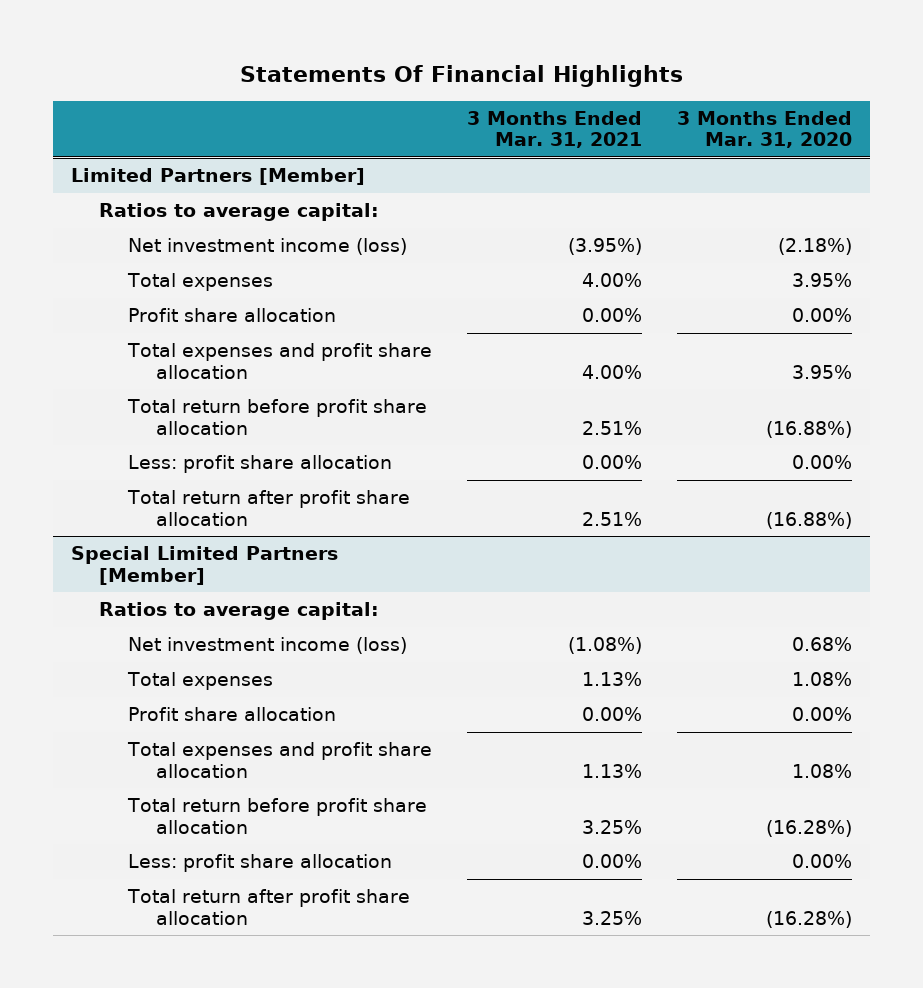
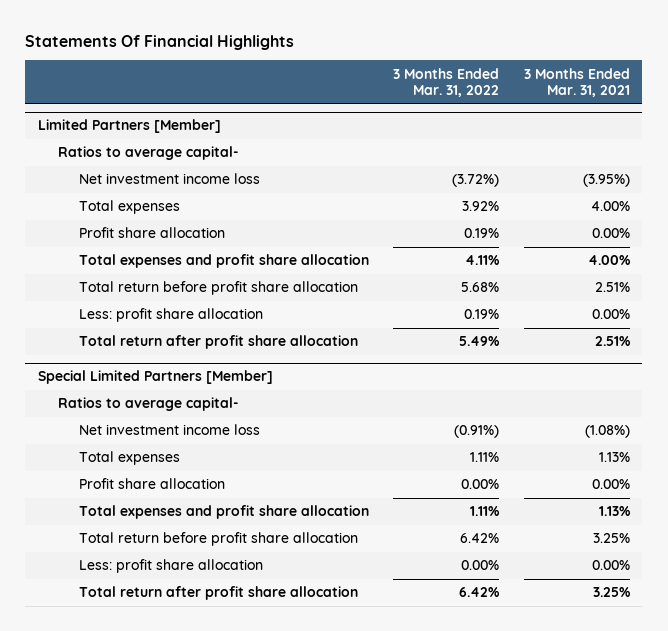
- | 3 Months Ended Mar. 31, 2021 | 3 Months Ended Mar. 31, 2020
+ | 3 Months Ended Mar. 31, 2022 | 3 Months Ended Mar. 31, 2021
@ Limited Partners [Member]
- Ratios to average capital:
- Net investment income (loss) | (3.95%) | (2.18%)
+ Ratios to average capital-
+ Net investment income loss | (3.72%) | (3.95%)
@ Special Limited Partners [Member]
- Ratios to average capital:
- Net investment income (loss) | (1.08%) | 0.68%
+ Ratios to average capital-
+ Net investment income loss | (0.91%) | (1.08%)

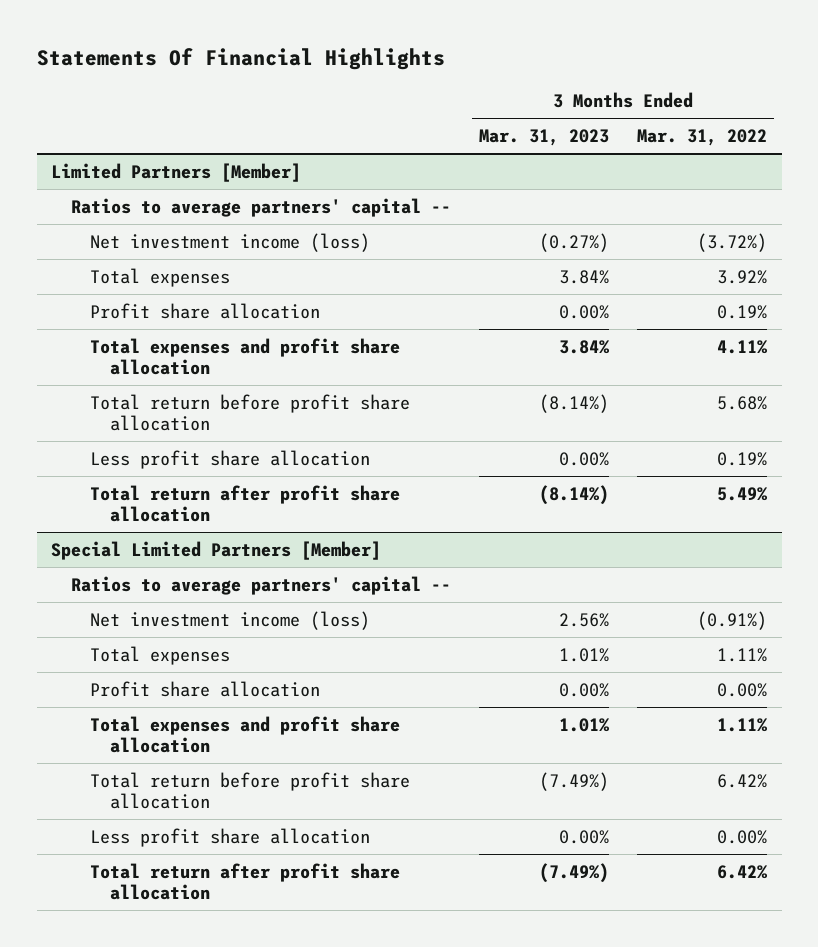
- | 3 Months Ended Mar. 31, 2022 | 3 Months Ended Mar. 31, 2021
+ | 3 Months Ended Mar. 31, 2023 | 3 Months Ended Mar. 31, 2022
@ Limited Partners [Member]
- Ratios to average capital-
- Net investment income loss | (3.72%) | (3.95%)
+ Ratios to average partners' capital --
+ Net investment income (loss) | (0.27%) | (3.72%)
- Less: profit share allocation | 0.19% | 0.00%
+ Less profit share allocation | 0.00% | 0.19%
@ Special Limited Partners [Member]
- Ratios to average capital-
- Net investment income loss | (0.91%) | (1.08%)
+ Ratios to average partners' capital --
+ Net investment income (loss) | 2.56% | (0.91%)
- Less: profit share allocation | 0.00% | 0.00%
+ Less profit share allocation | 0.00% | 0.00%

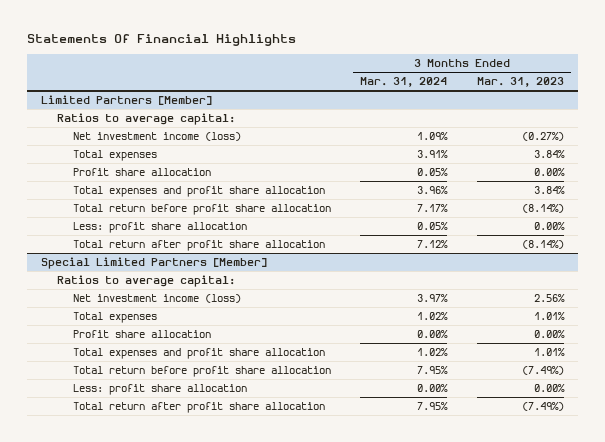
- | 3 Months Ended Mar. 31, 2023 | 3 Months Ended Mar. 31, 2022
+ | 3 Months Ended Mar. 31, 2024 | 3 Months Ended Mar. 31, 2023
@ Limited Partners [Member]
- Ratios to average partners' capital --
+ Ratios to average capital:
- Less profit share allocation | 0.00% | 0.19%
+ Less: profit share allocation | 0.05% | 0.00%
@ Special Limited Partners [Member]
- Ratios to average partners' capital --
+ Ratios to average capital:
- Less profit share allocation | 0.00% | 0.00%
+ Less: profit share allocation | 0.00% | 0.00%

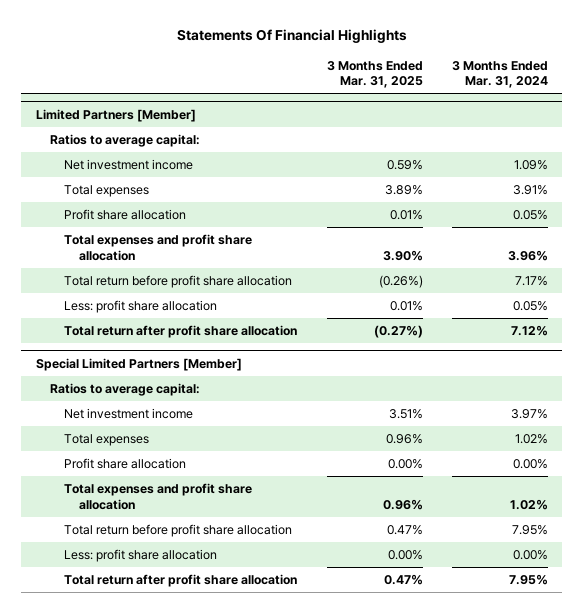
- | 3 Months Ended Mar. 31, 2024 | 3 Months Ended Mar. 31, 2023
+ | 3 Months Ended Mar. 31, 2025 | 3 Months Ended Mar. 31, 2024
@ Limited Partners [Member]
- Net investment income (loss) | 1.09% | (0.27%)
+ Net investment income | 0.59% | 1.09%
@ Special Limited Partners [Member]
- Net investment income (loss) | 3.97% | 2.56%
+ Net investment income | 3.51% | 3.97%

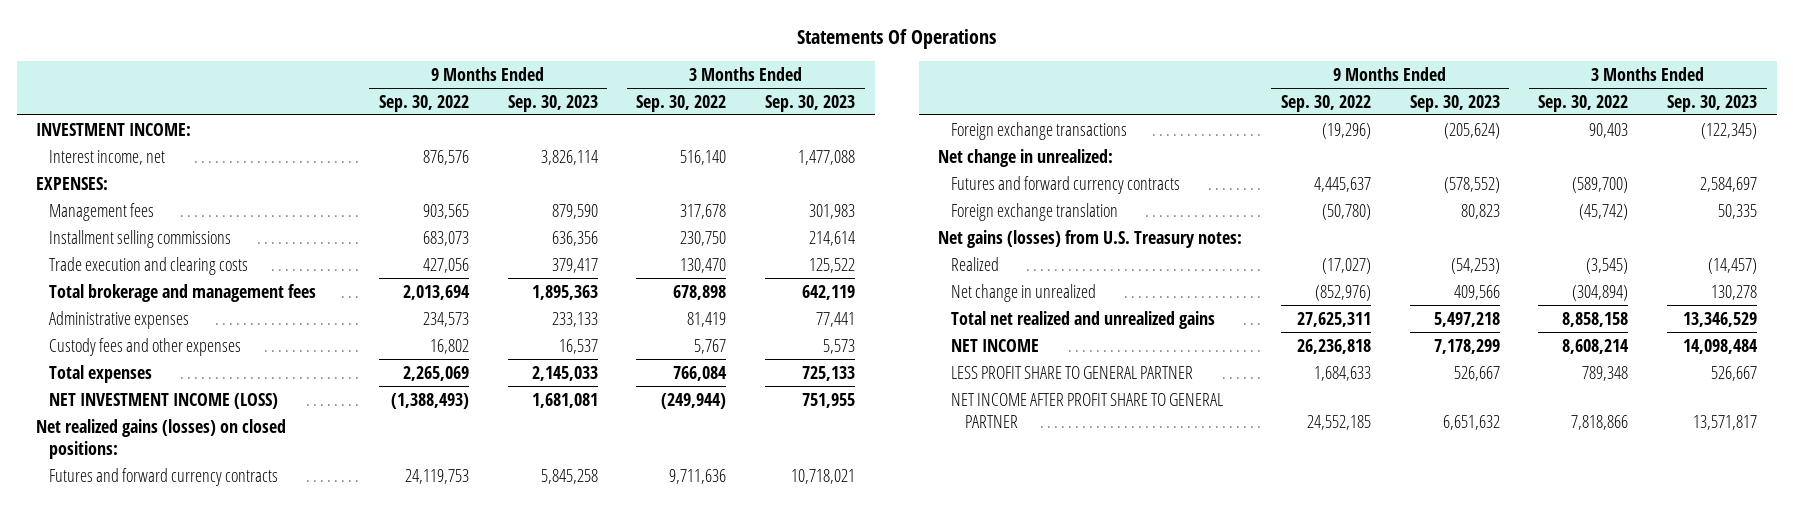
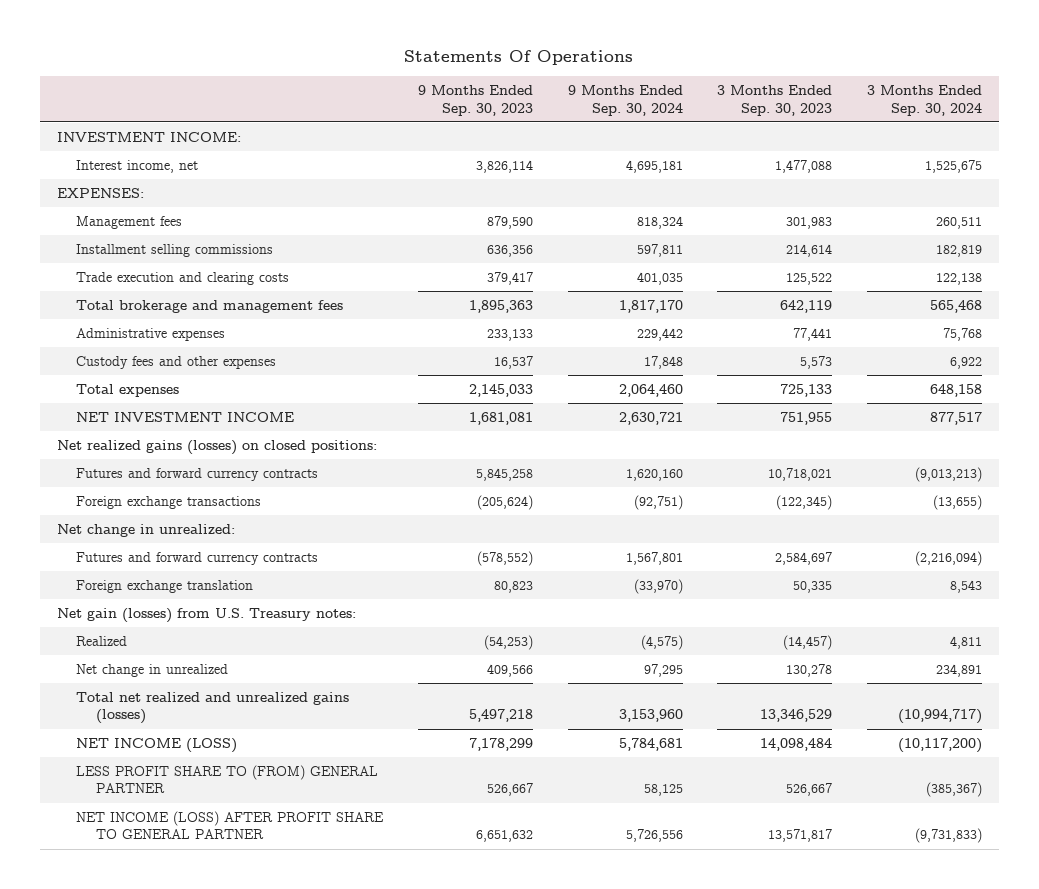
- | 9 Months Ended Sep. 30, 2022 | 9 Months Ended Sep. 30, 2023 | 3 Months Ended Sep. 30, 2022 | 3 Months Ended Sep. 30, 2023
+ | 9 Months Ended Sep. 30, 2023 | 9 Months Ended Sep. 30, 2024 | 3 Months Ended Sep. 30, 2023 | 3 Months Ended Sep. 30, 2024
- NET INVESTMENT INCOME (LOSS) | (1,388,493) | 1,681,081 | (249,944) | 751,955
+ NET INVESTMENT INCOME | 1,681,081 | 2,630,721 | 751,955 | 877,517
- Net gains (losses) from U.S. Treasury notes:
+ Net gain (losses) from U.S. Treasury notes:
- Total net realized and unrealized gains | 27,625,311 | 5,497,218 | 8,858,158 | 13,346,529
- NET INCOME | 26,236,818 | 7,178,299 | 8,608,214 | 14,098,484
- LESS PROFIT SHARE TO GENERAL PARTNER | 1,684,633 | 526,667 | 789,348 | 526,667
- NET INCOME AFTER PROFIT SHARE TO GENERAL PARTNER | 24,552,185 | 6,651,632 | 7,818,866 | 13,571,817
+ Total net realized and unrealized gains (losses) | 5,497,218 | 3,153,960 | 13,346,529 | (10,994,717)
+ NET INCOME (LOSS) | 7,178,299 | 5,784,681 | 14,098,484 | (10,117,200)
+ LESS PROFIT SHARE TO (FROM) GENERAL PARTNER | 526,667 | 58,125 | 526,667 | (385,367)
+ NET INCOME (LOSS) AFTER PROFIT SHARE TO GENERAL PARTNER | 6,651,632 | 5,726,556 | 13,571,817 | (9,731,833)

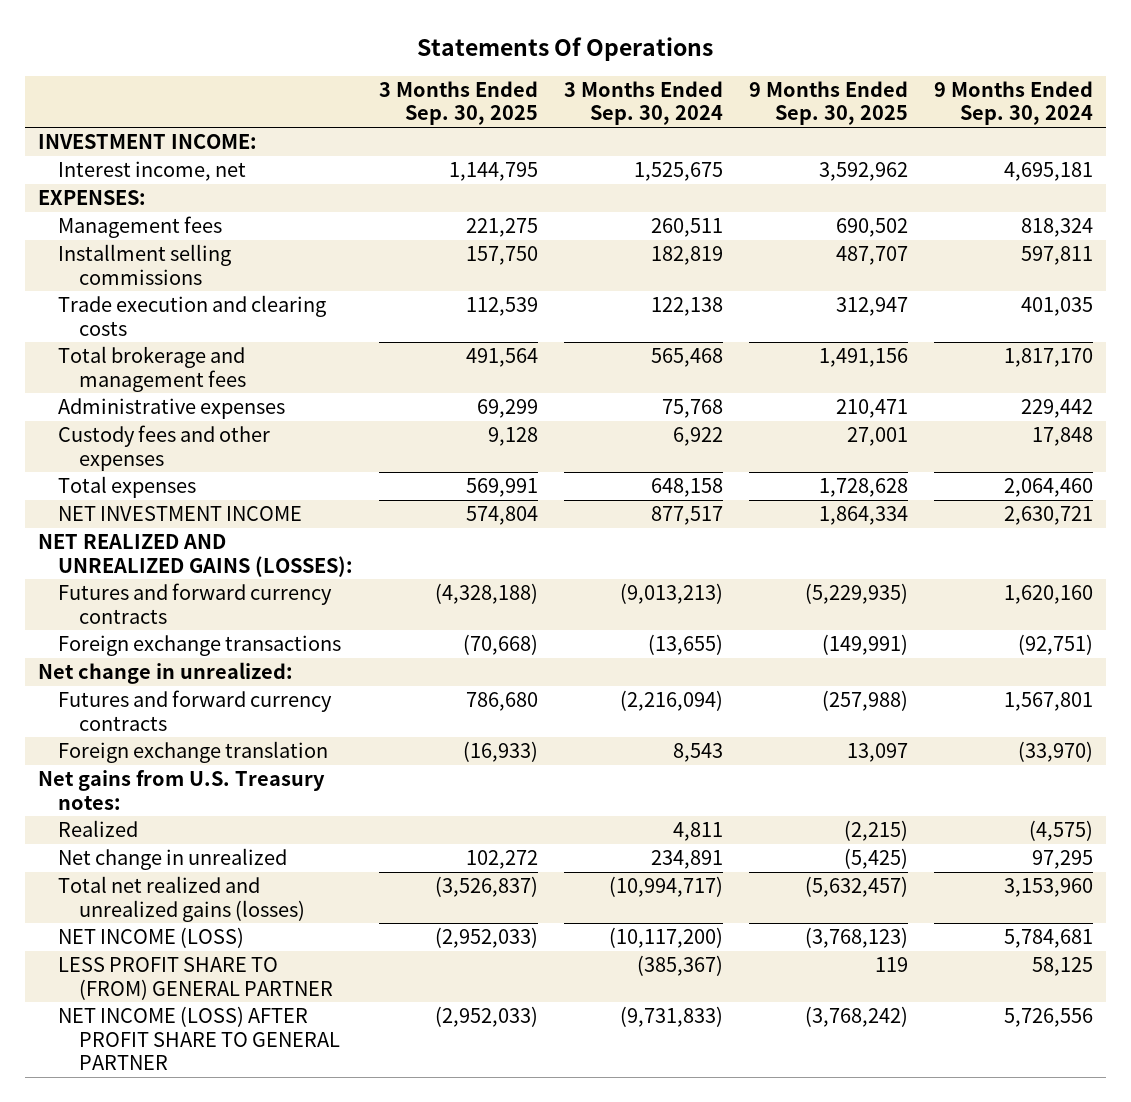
- | 9 Months Ended Sep. 30, 2023 | 9 Months Ended Sep. 30, 2024 | 3 Months Ended Sep. 30, 2023 | 3 Months Ended Sep. 30, 2024
+ | 3 Months Ended Sep. 30, 2025 | 3 Months Ended Sep. 30, 2024 | 9 Months Ended Sep. 30, 2025 | 9 Months Ended Sep. 30, 2024
- Net realized gains (losses) on closed positions:
+ NET REALIZED AND UNREALIZED GAINS (LOSSES):
- Net gain (losses) from U.S. Treasury notes:
+ Net gains from U.S. Treasury notes:

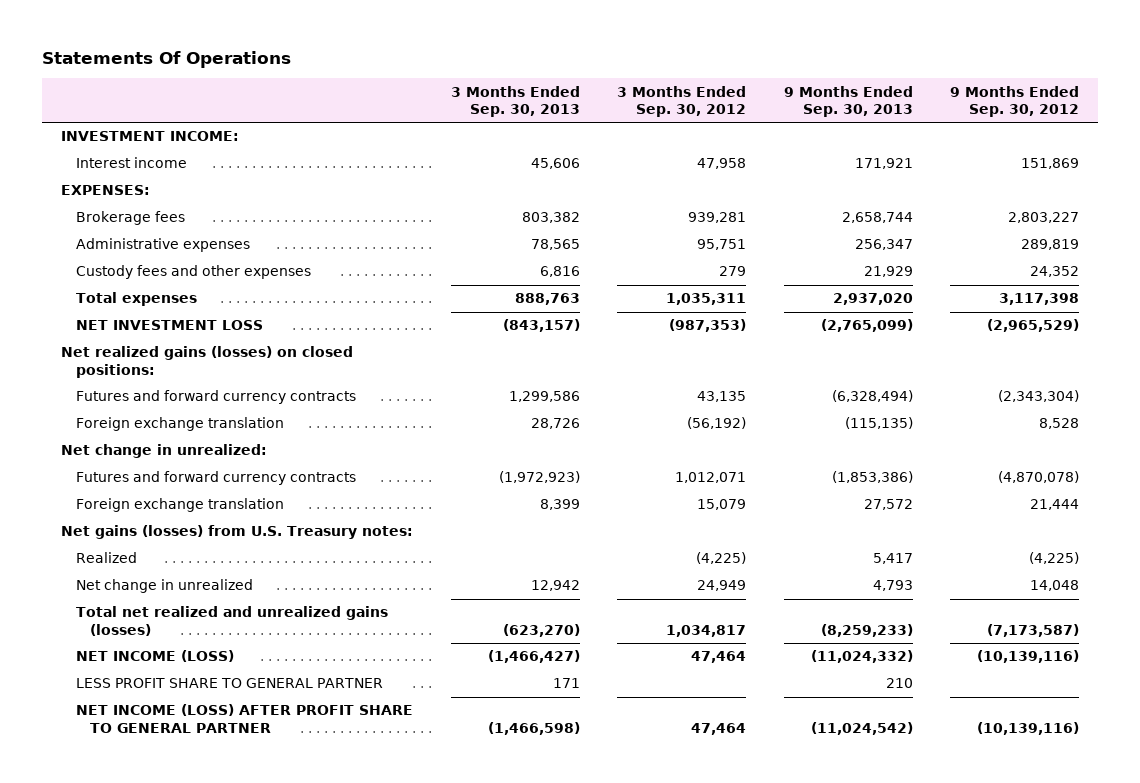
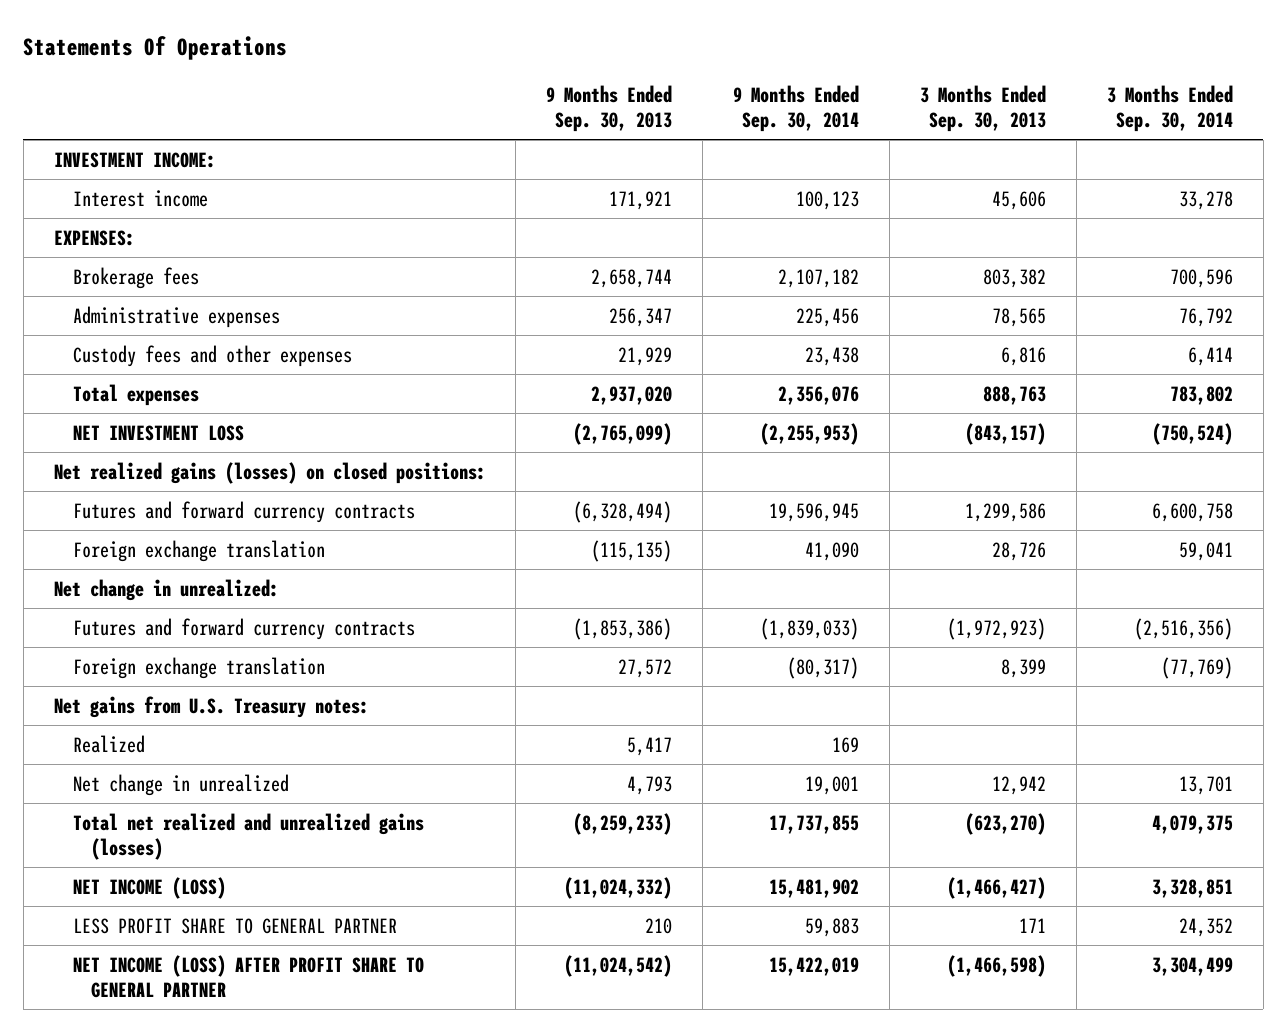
- | 3 Months Ended Sep. 30, 2013 | 3 Months Ended Sep. 30, 2012 | 9 Months Ended Sep. 30, 2013 | 9 Months Ended Sep. 30, 2012
+ | 9 Months Ended Sep. 30, 2013 | 9 Months Ended Sep. 30, 2014 | 3 Months Ended Sep. 30, 2013 | 3 Months Ended Sep. 30, 2014
- Net gains (losses) from U.S. Treasury notes:
+ Net gains from U.S. Treasury notes:

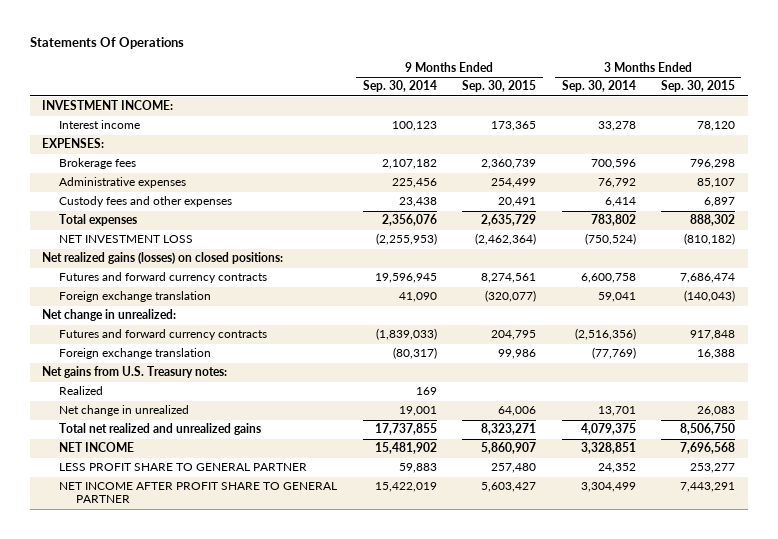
- | 9 Months Ended Sep. 30, 2013 | 9 Months Ended Sep. 30, 2014 | 3 Months Ended Sep. 30, 2013 | 3 Months Ended Sep. 30, 2014
+ | 9 Months Ended Sep. 30, 2014 | 9 Months Ended Sep. 30, 2015 | 3 Months Ended Sep. 30, 2014 | 3 Months Ended Sep. 30, 2015
- Total net realized and unrealized gains (losses) | (8,259,233) | 17,737,855 | (623,270) | 4,079,375
- NET INCOME (LOSS) | (11,024,332) | 15,481,902 | (1,466,427) | 3,328,851
+ Total net realized and unrealized gains | 17,737,855 | 8,323,271 | 4,079,375 | 8,506,750
+ NET INCOME | 15,481,902 | 5,860,907 | 3,328,851 | 7,696,568
- NET INCOME (LOSS) AFTER PROFIT SHARE TO GENERAL PARTNER | (11,024,542) | 15,422,019 | (1,466,598) | 3,304,499
+ NET INCOME AFTER PROFIT SHARE TO GENERAL PARTNER | 15,422,019 | 5,603,427 | 3,304,499 | 7,443,291

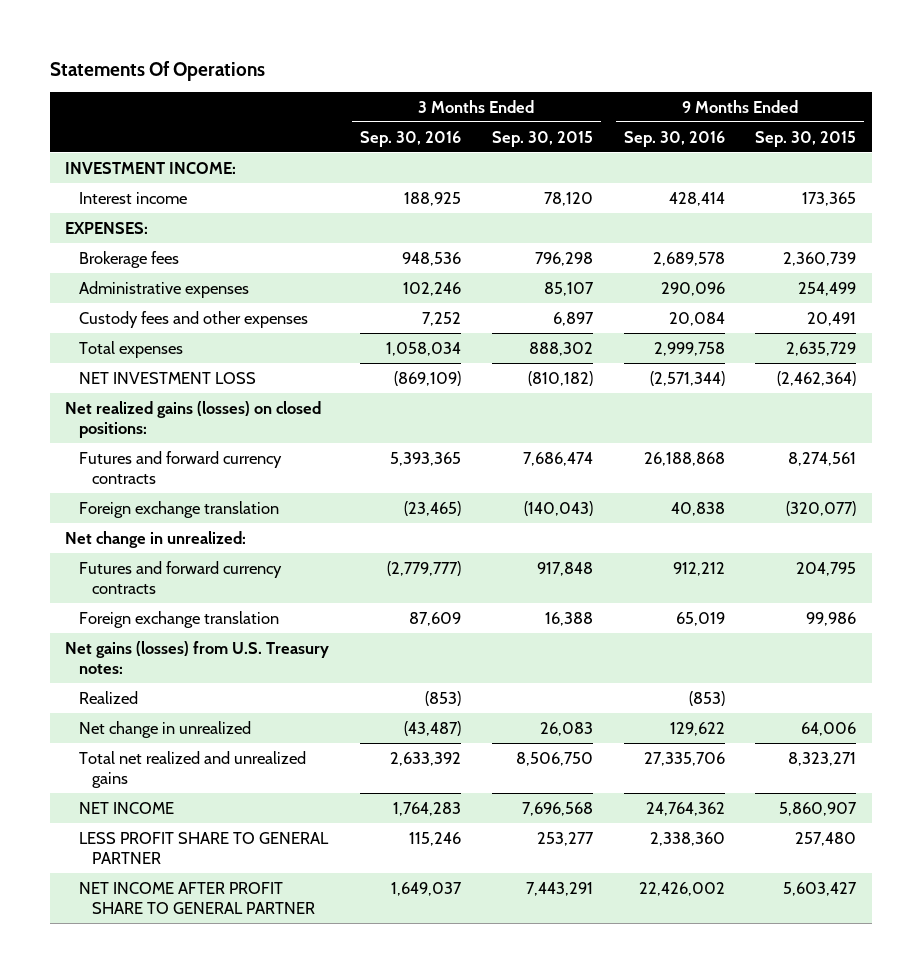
- | 9 Months Ended Sep. 30, 2014 | 9 Months Ended Sep. 30, 2015 | 3 Months Ended Sep. 30, 2014 | 3 Months Ended Sep. 30, 2015
+ | 3 Months Ended Sep. 30, 2016 | 3 Months Ended Sep. 30, 2015 | 9 Months Ended Sep. 30, 2016 | 9 Months Ended Sep. 30, 2015
- Net gains from U.S. Treasury notes:
+ Net gains (losses) from U.S. Treasury notes:

